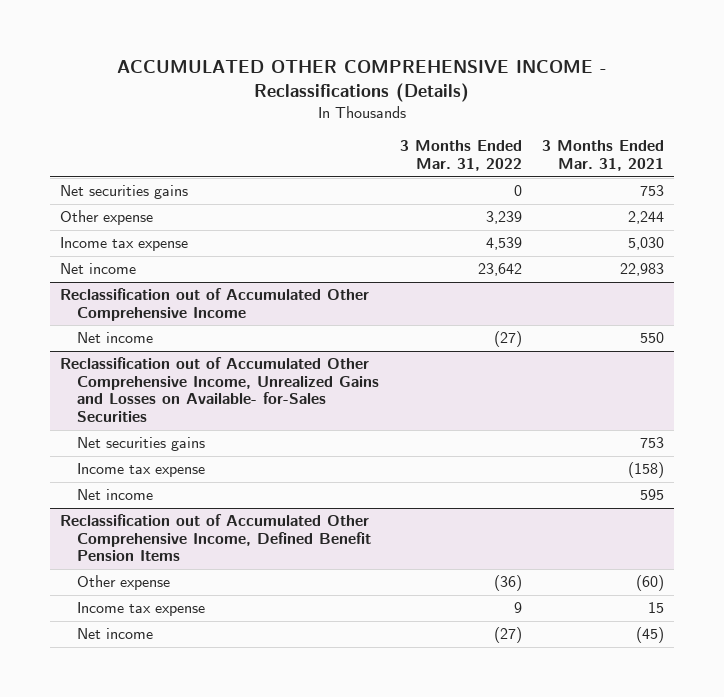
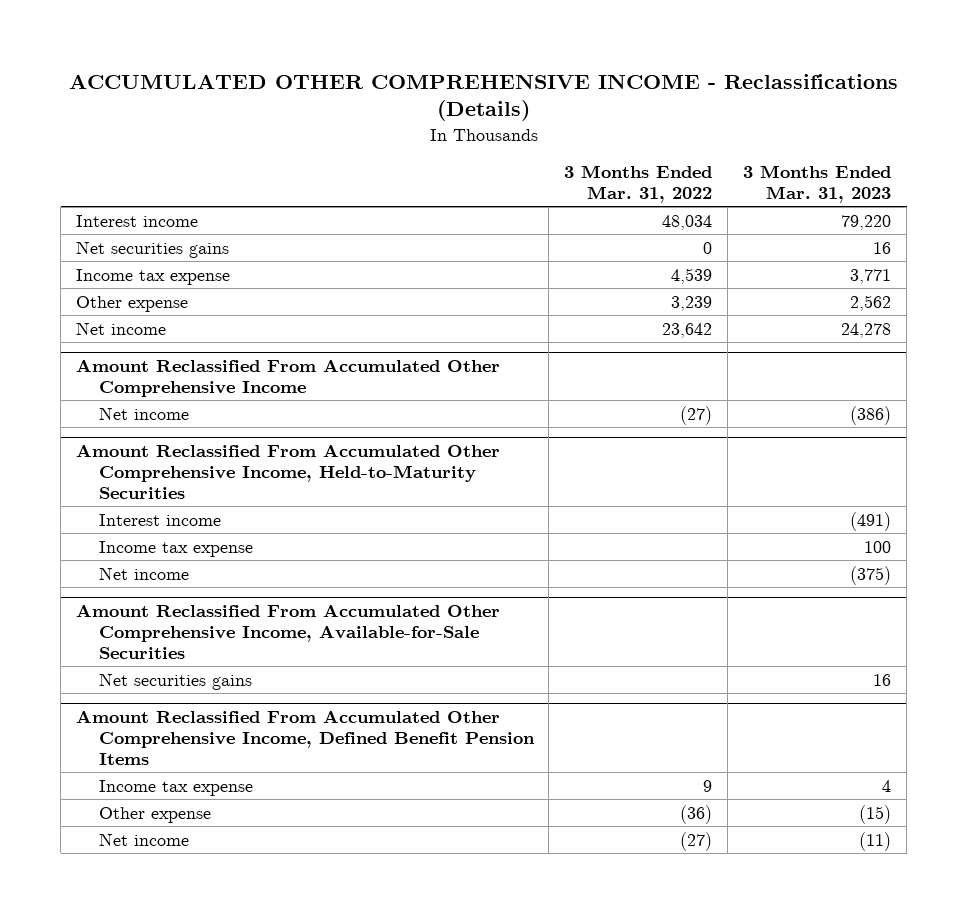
- | 3 Months Ended Mar. 31, 2022 | 3 Months Ended Mar. 31, 2021
+ | 3 Months Ended Mar. 31, 2022 | 3 Months Ended Mar. 31, 2023
+ Interest income | 48,034 | 79,220
moved down: Other expense | 3,239 | 2,562
- Reclassification out of Accumulated Other Comprehensive Income
+ Amount Reclassified From Accumulated Other Comprehensive Income
- Reclassification out of Accumulated Other Comprehensive Income, Unrealized Gains and Losses on Available- for-Sales Securities
- Net securities gains | | 753
+ Amount Reclassified From Accumulated Other Comprehensive Income, Held-to-Maturity Securities
+ Interest income | | (491)
- Reclassification out of Accumulated Other Comprehensive Income, Defined Benefit Pension Items
- Other expense | (36) | (60)
+ Amount Reclassified From Accumulated Other Comprehensive Income, Available-for-Sale Securities
+ Net securities gains | | 16
+ Amount Reclassified From Accumulated Other Comprehensive Income, Defined Benefit Pension Items
+ Other expense | (36) | (15)

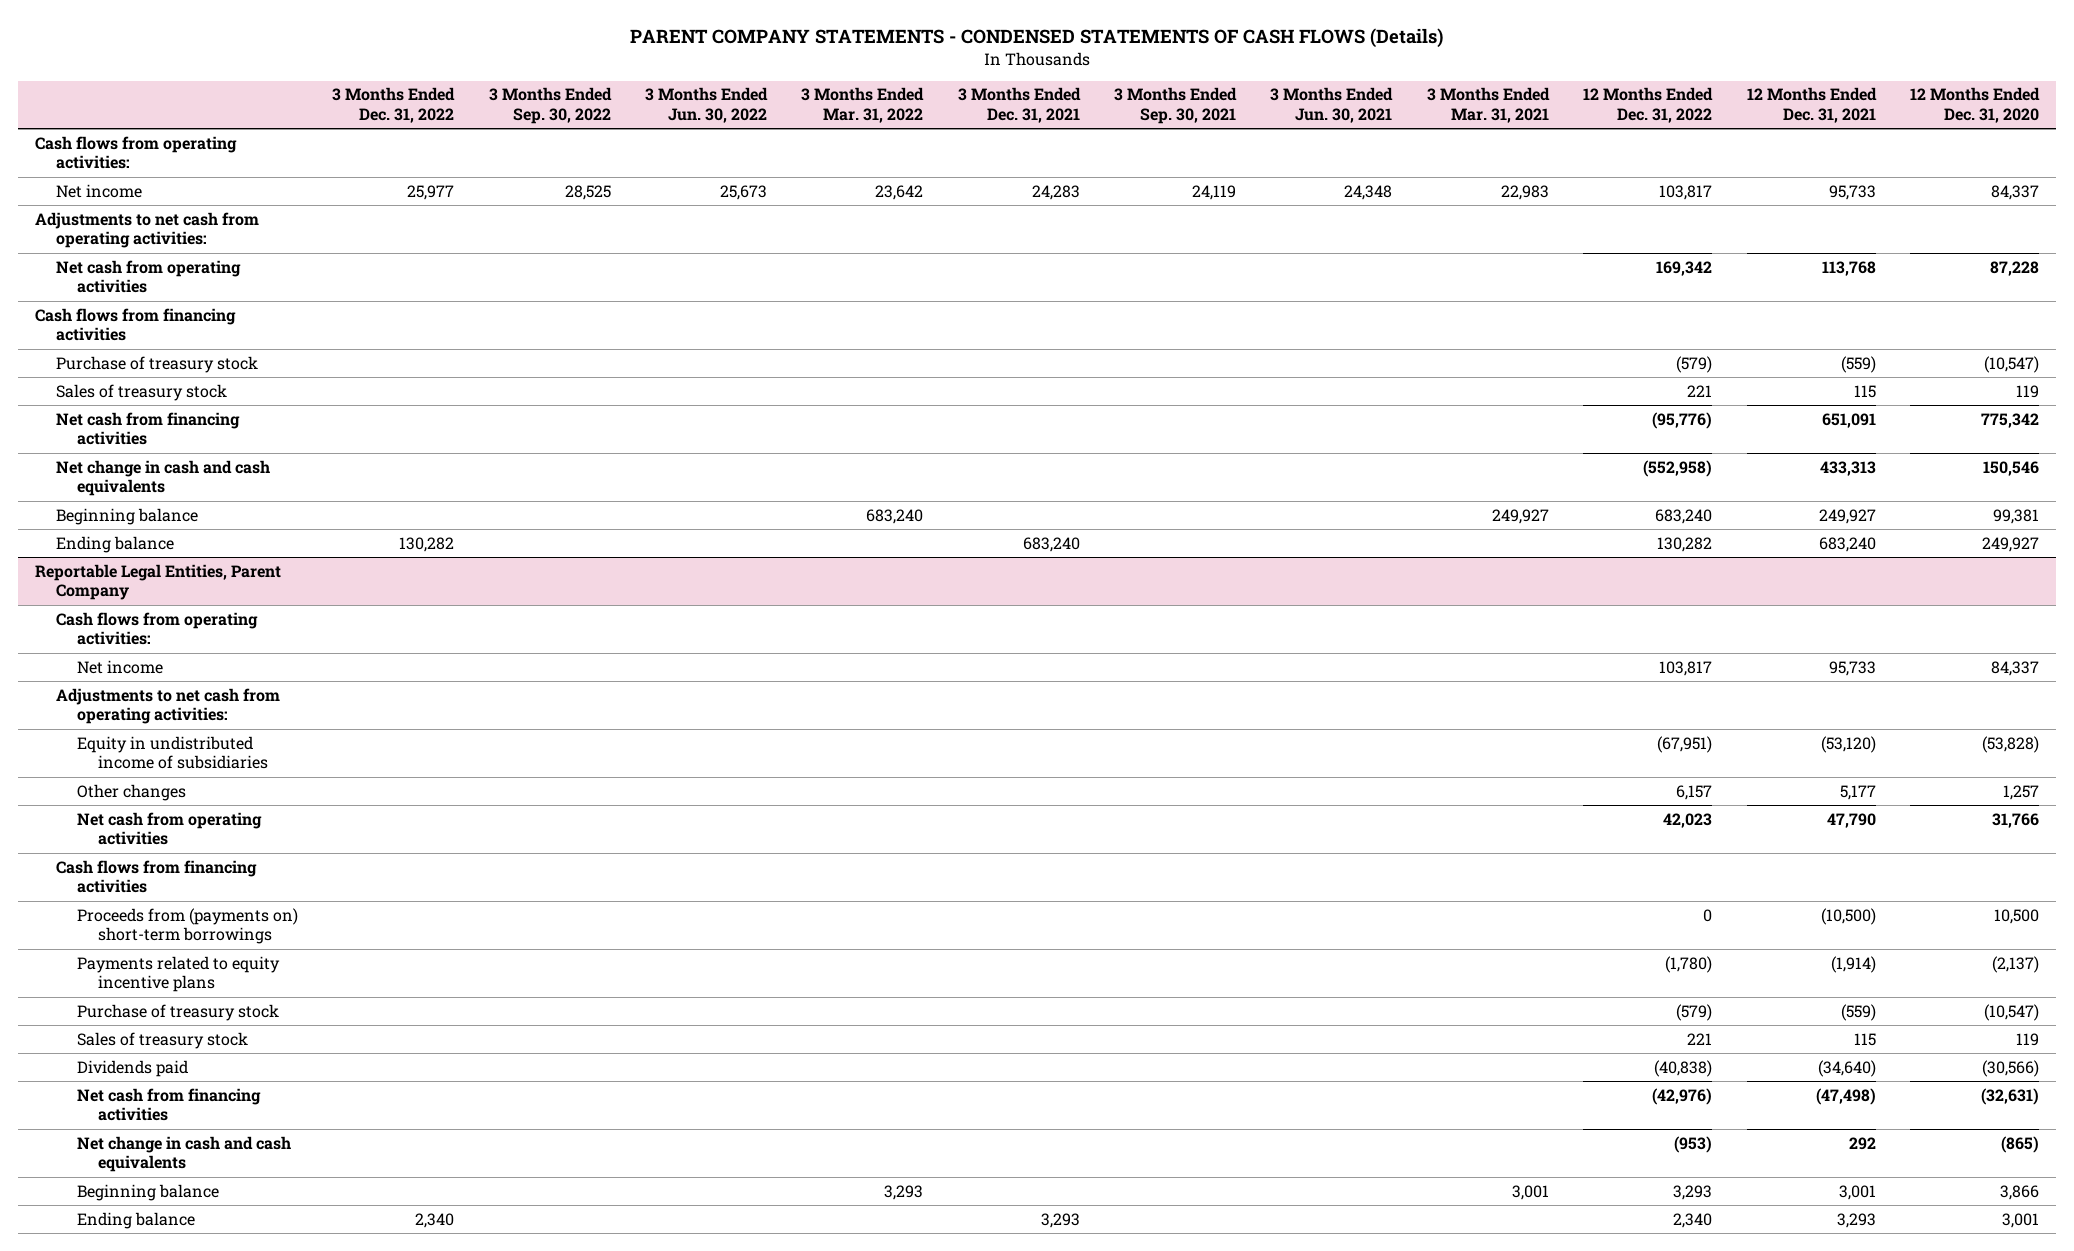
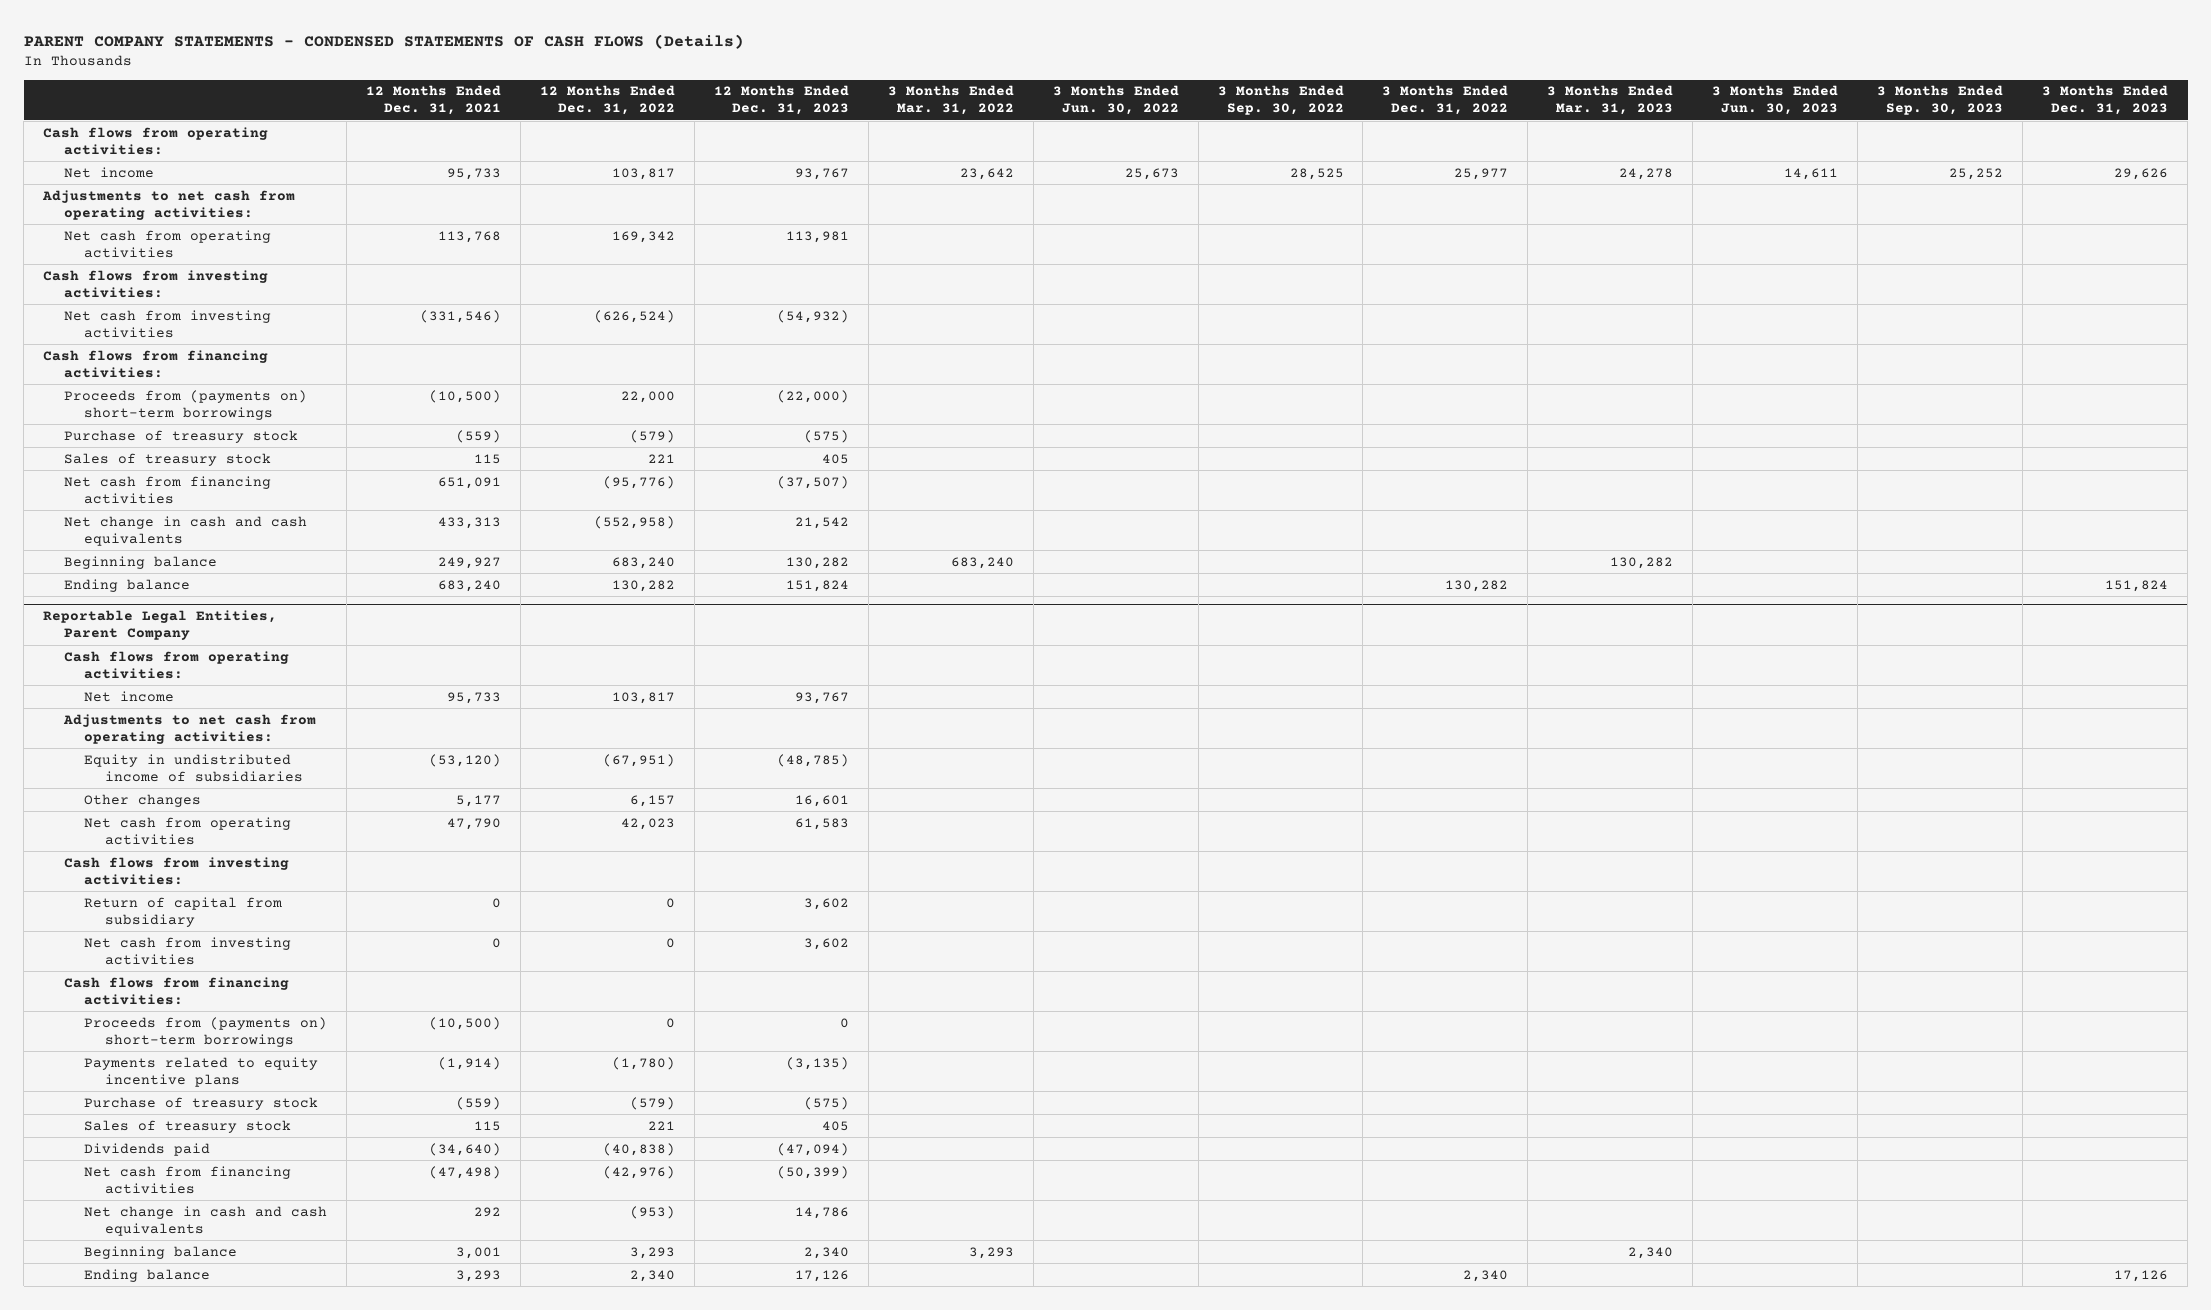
- | 3 Months Ended Dec. 31, 2022 | 3 Months Ended Sep. 30, 2022 | 3 Months Ended Jun. 30, 2022 | 3 Months Ended Mar. 31, 2022 | 3 Months Ended Dec. 31, 2021 | 3 Months Ended Sep. 30, 2021 | 3 Months Ended Jun. 30, 2021 | 3 Months Ended Mar. 31, 2021 | 12 Months Ended Dec. 31, 2022 | 12 Months Ended Dec. 31, 2021 | 12 Months Ended Dec. 31, 2020
+ | 12 Months Ended Dec. 31, 2021 | 12 Months Ended Dec. 31, 2022 | 12 Months Ended Dec. 31, 2023 | 3 Months Ended Mar. 31, 2022 | 3 Months Ended Jun. 30, 2022 | 3 Months Ended Sep. 30, 2022 | 3 Months Ended Dec. 31, 2022 | 3 Months Ended Mar. 31, 2023 | 3 Months Ended Jun. 30, 2023 | 3 Months Ended Sep. 30, 2023 | 3 Months Ended Dec. 31, 2023
- Cash flows from financing activities
+ Cash flows from investing activities:
+ Net cash from investing activities | (331,546) | (626,524) | (54,932) | | | | | | | |
+ Cash flows from financing activities:
+ Proceeds from (payments on) short-term borrowings | (10,500) | 22,000 | (22,000) | | | | | | | |
@ Reportable Legal Entities, Parent Company
- Cash flows from financing activities
+ Cash flows from investing activities:
+ Return of capital from subsidiary | 0 | 0 | 3,602 | | | | | | | |
+ Net cash from investing activities | 0 | 0 | 3,602 | | | | | | | |
+ Cash flows from financing activities:

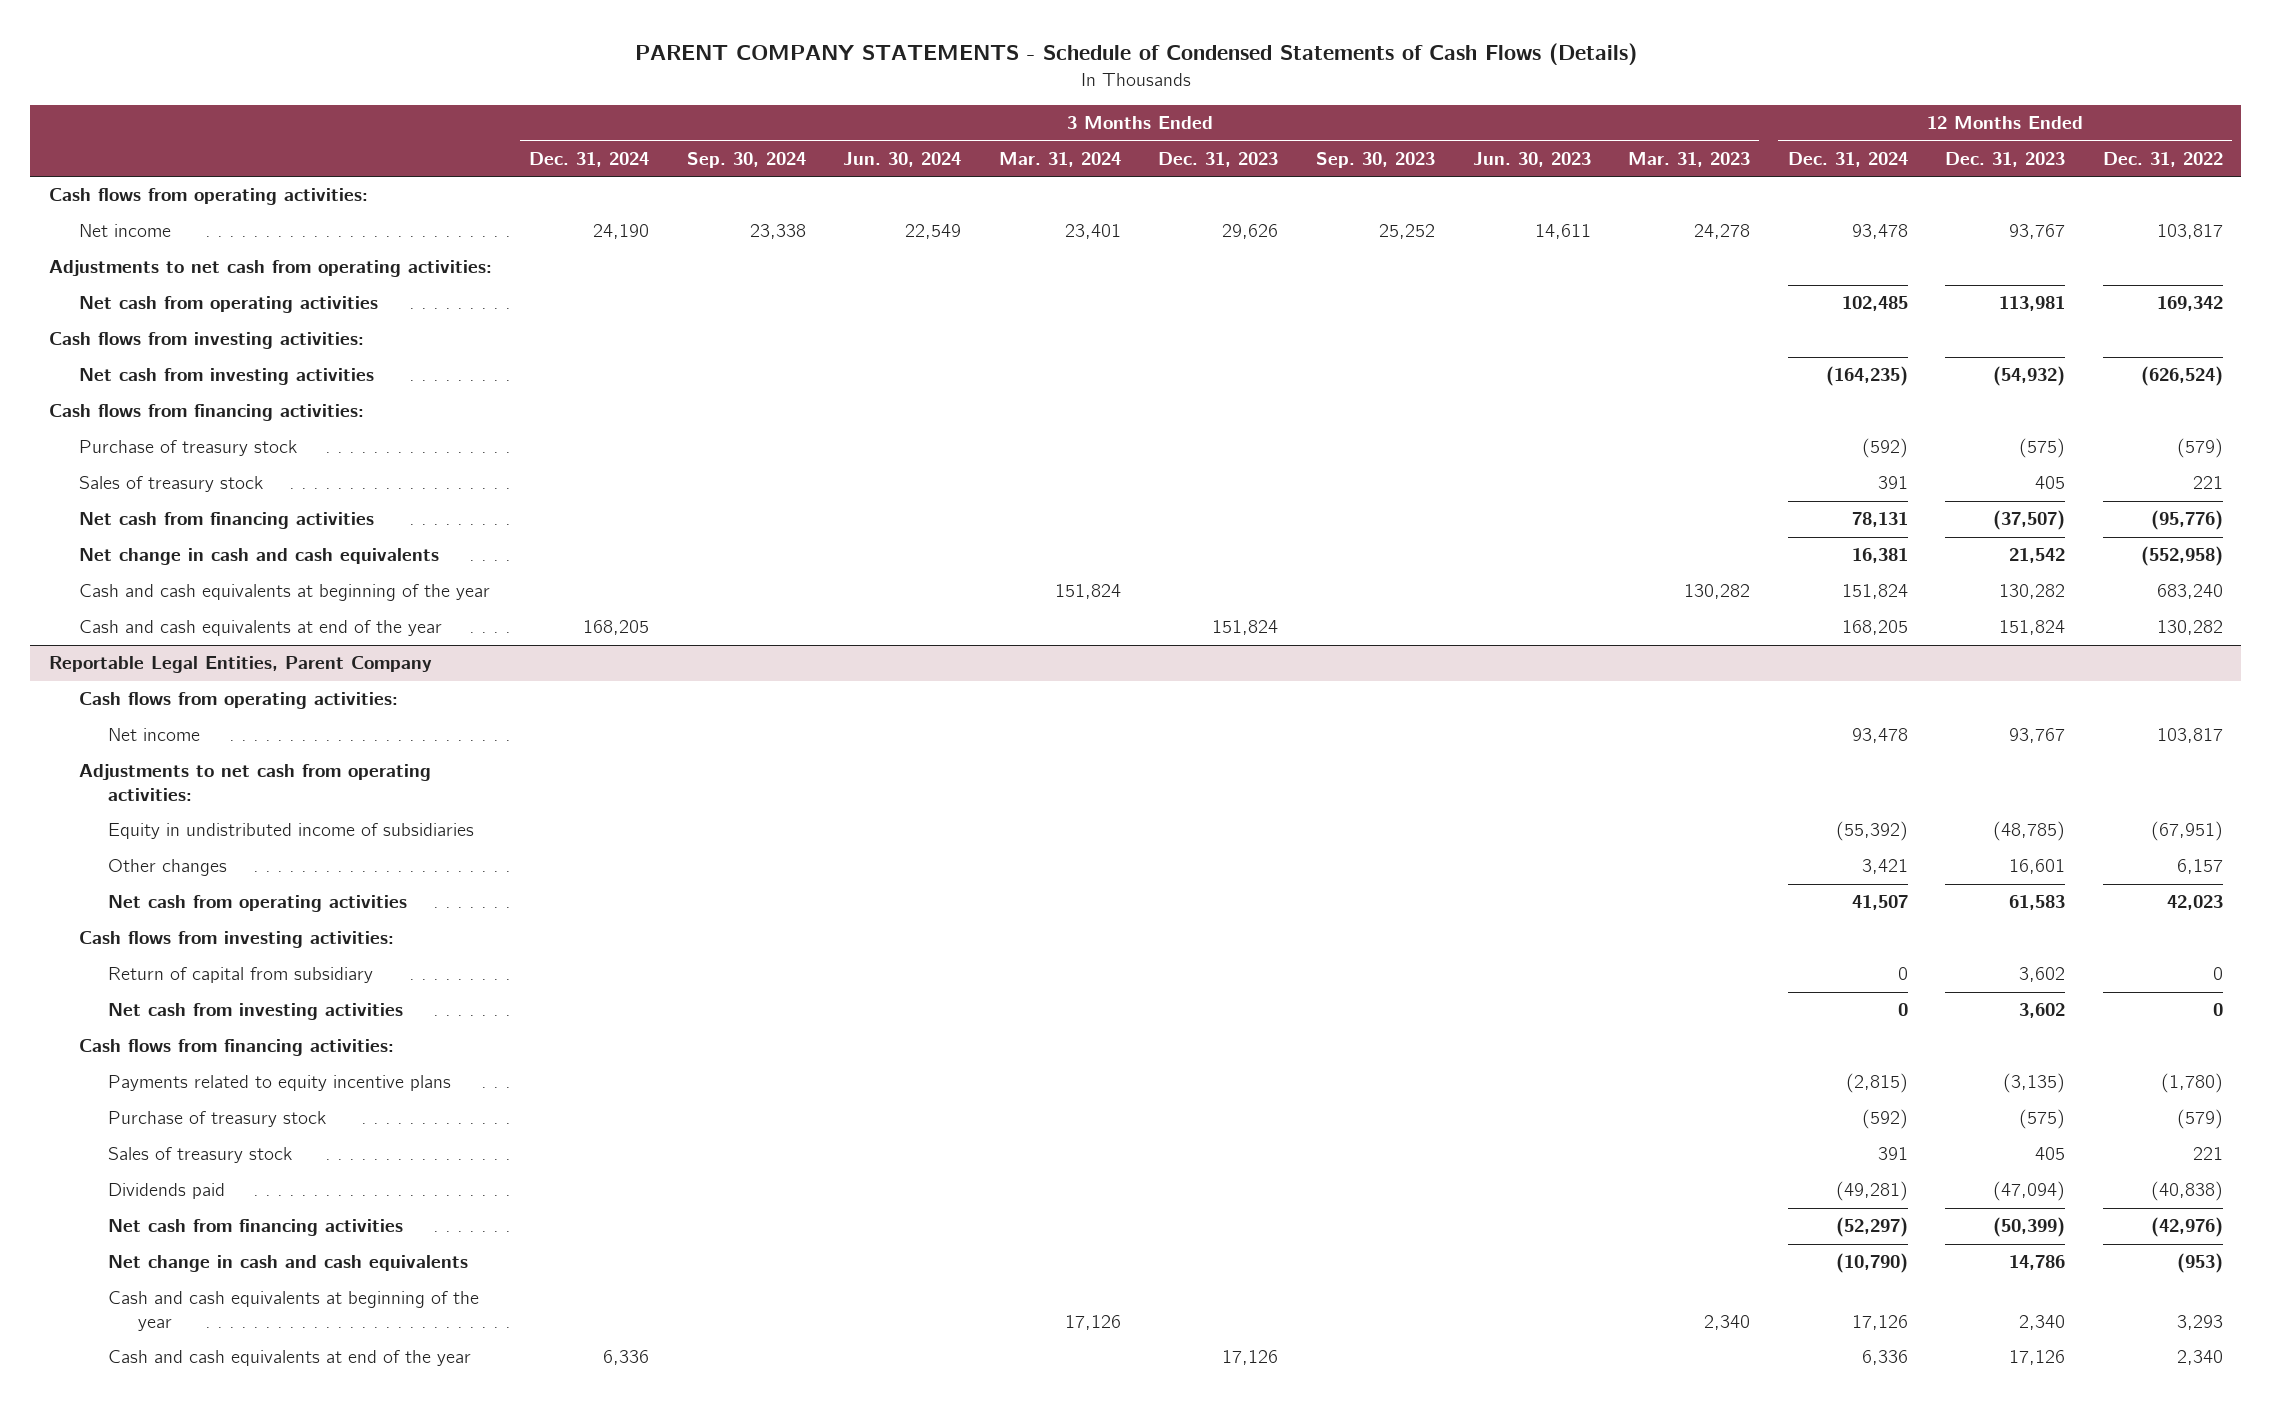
- PARENT COMPANY STATEMENTS - CONDENSED STATEMENTS OF CASH FLOWS (Details)
+ PARENT COMPANY STATEMENTS - Schedule of Condensed Statements of Cash Flows (Details)
- | 12 Months Ended Dec. 31, 2021 | 12 Months Ended Dec. 31, 2022 | 12 Months Ended Dec. 31, 2023 | 3 Months Ended Mar. 31, 2022 | 3 Months Ended Jun. 30, 2022 | 3 Months Ended Sep. 30, 2022 | 3 Months Ended Dec. 31, 2022 | 3 Months Ended Mar. 31, 2023 | 3 Months Ended Jun. 30, 2023 | 3 Months Ended Sep. 30, 2023 | 3 Months Ended Dec. 31, 2023
+ | 3 Months Ended Dec. 31, 2024 | 3 Months Ended Sep. 30, 2024 | 3 Months Ended Jun. 30, 2024 | 3 Months Ended Mar. 31, 2024 | 3 Months Ended Dec. 31, 2023 | 3 Months Ended Sep. 30, 2023 | 3 Months Ended Jun. 30, 2023 | 3 Months Ended Mar. 31, 2023 | 12 Months Ended Dec. 31, 2024 | 12 Months Ended Dec. 31, 2023 | 12 Months Ended Dec. 31, 2022
- Proceeds from (payments on) short-term borrowings | (10,500) | 22,000 | (22,000) | | | | | | | |
- Beginning balance | 249,927 | 683,240 | 130,282 | 683,240 | | | | 130,282 | | |
- Ending balance | 683,240 | 130,282 | 151,824 | | | | 130,282 | | | | 151,824
+ Cash and cash equivalents at beginning of the year | | | | 151,824 | | | | 130,282 | 151,824 | 130,282 | 683,240
+ Cash and cash equivalents at end of the year | 168,205 | | | | 151,824 | | | | 168,205 | 151,824 | 130,282
@ Reportable Legal Entities, Parent Company
- Proceeds from (payments on) short-term borrowings | (10,500) | 0 | 0 | | | | | | | |
- Beginning balance | 3,001 | 3,293 | 2,340 | 3,293 | | | | 2,340 | | |
- Ending balance | 3,293 | 2,340 | 17,126 | | | | 2,340 | | | | 17,126
+ Cash and cash equivalents at beginning of the year | | | | 17,126 | | | | 2,340 | 17,126 | 2,340 | 3,293
+ Cash and cash equivalents at end of the year | 6,336 | | | | 17,126 | | | | 6,336 | 17,126 | 2,340

